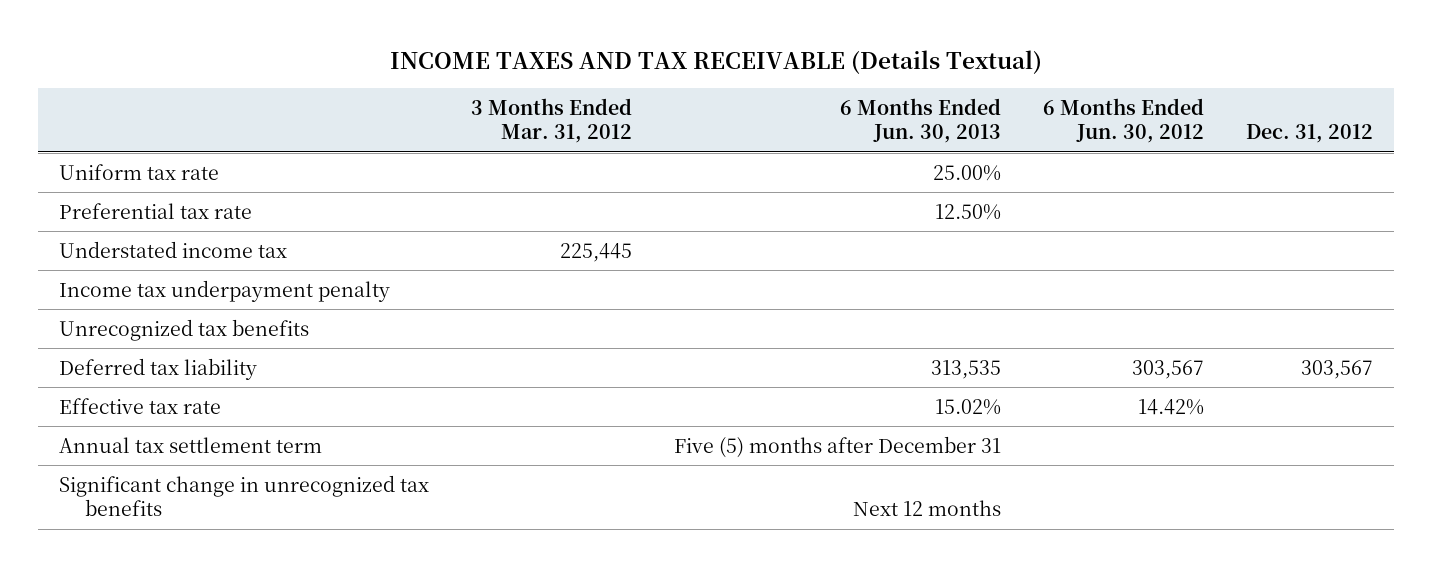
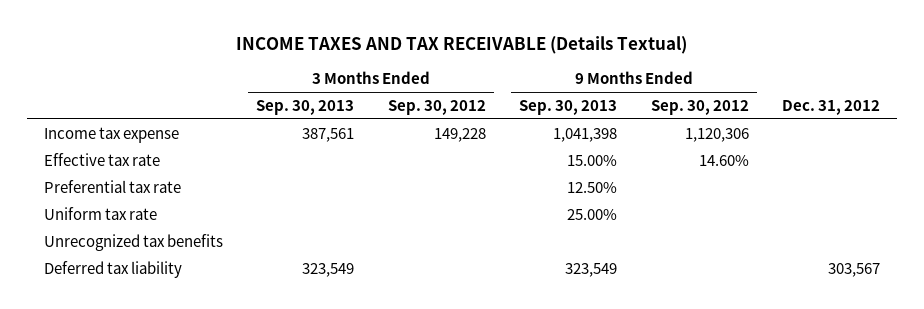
- | 3 Months Ended Mar. 31, 2012 | 6 Months Ended Jun. 30, 2013 | 6 Months Ended Jun. 30, 2012 | Dec. 31, 2012
+ | 3 Months Ended Sep. 30, 2013 | 3 Months Ended Sep. 30, 2012 | 9 Months Ended Sep. 30, 2013 | 9 Months Ended Sep. 30, 2012 | Dec. 31, 2012
+ Income tax expense | 387,561 | 149,228 | 1,041,398 | 1,120,306 |
moved up: Effective tax rate | | | 15.00% | 14.60% |
- Understated income tax | 225,445 | | |
- Income tax underpayment penalty
moved down: Uniform tax rate | | | 25.00% | |
- Annual tax settlement term | | Five (5) months after December 31 | |
- Significant change in unrecognized tax benefits | | Next 12 months | |

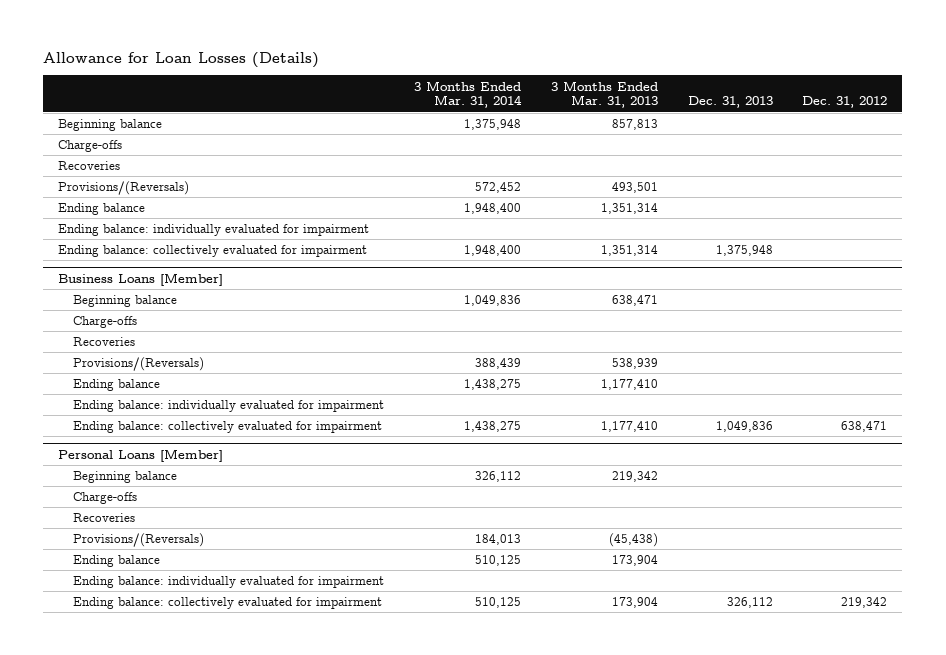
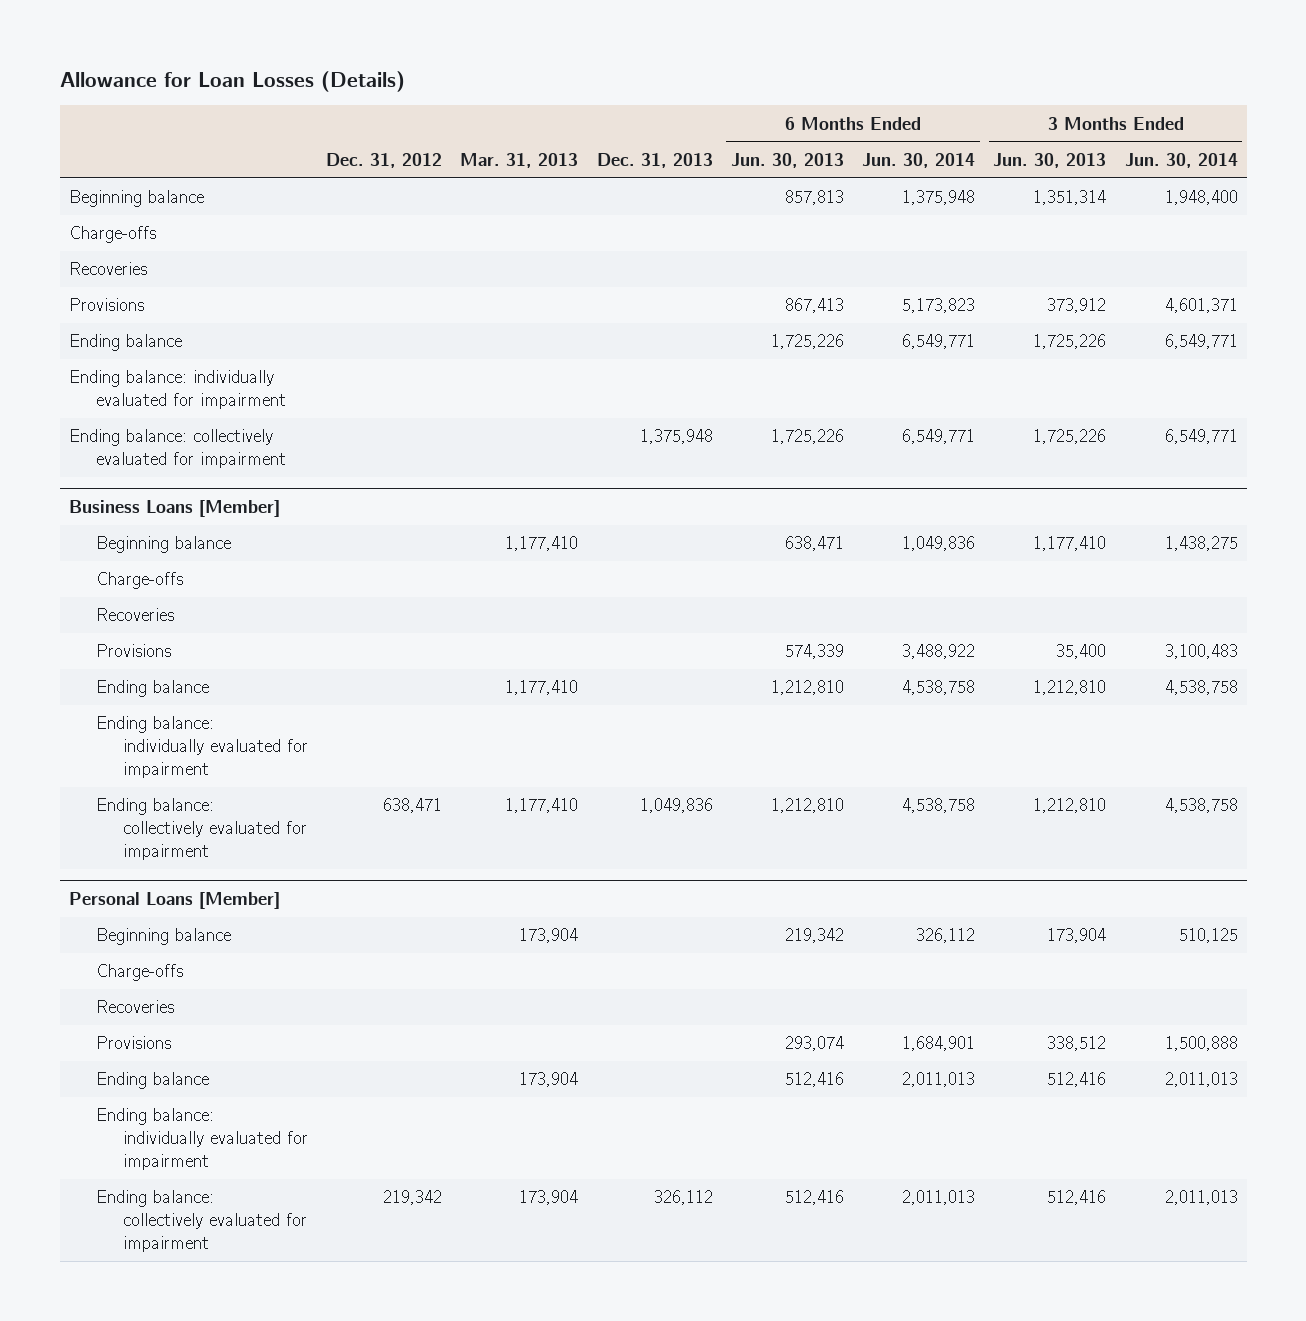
- | 3 Months Ended Mar. 31, 2014 | 3 Months Ended Mar. 31, 2013 | Dec. 31, 2013 | Dec. 31, 2012
+ | Dec. 31, 2012 | Mar. 31, 2013 | Dec. 31, 2013 | 6 Months Ended Jun. 30, 2013 | 6 Months Ended Jun. 30, 2014 | 3 Months Ended Jun. 30, 2013 | 3 Months Ended Jun. 30, 2014
- Provisions/(Reversals) | 572,452 | 493,501 | |
+ Provisions | | | | 867,413 | 5,173,823 | 373,912 | 4,601,371
@ Business Loans [Member]
- Provisions/(Reversals) | 388,439 | 538,939 | |
+ Provisions | | | | 574,339 | 3,488,922 | 35,400 | 3,100,483
@ Personal Loans [Member]
- Provisions/(Reversals) | 184,013 | (45,438) | |
+ Provisions | | | | 293,074 | 1,684,901 | 338,512 | 1,500,888

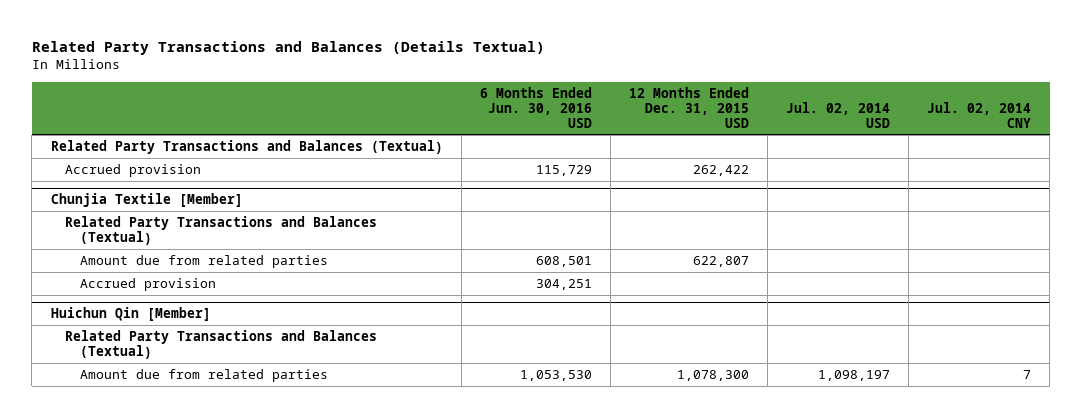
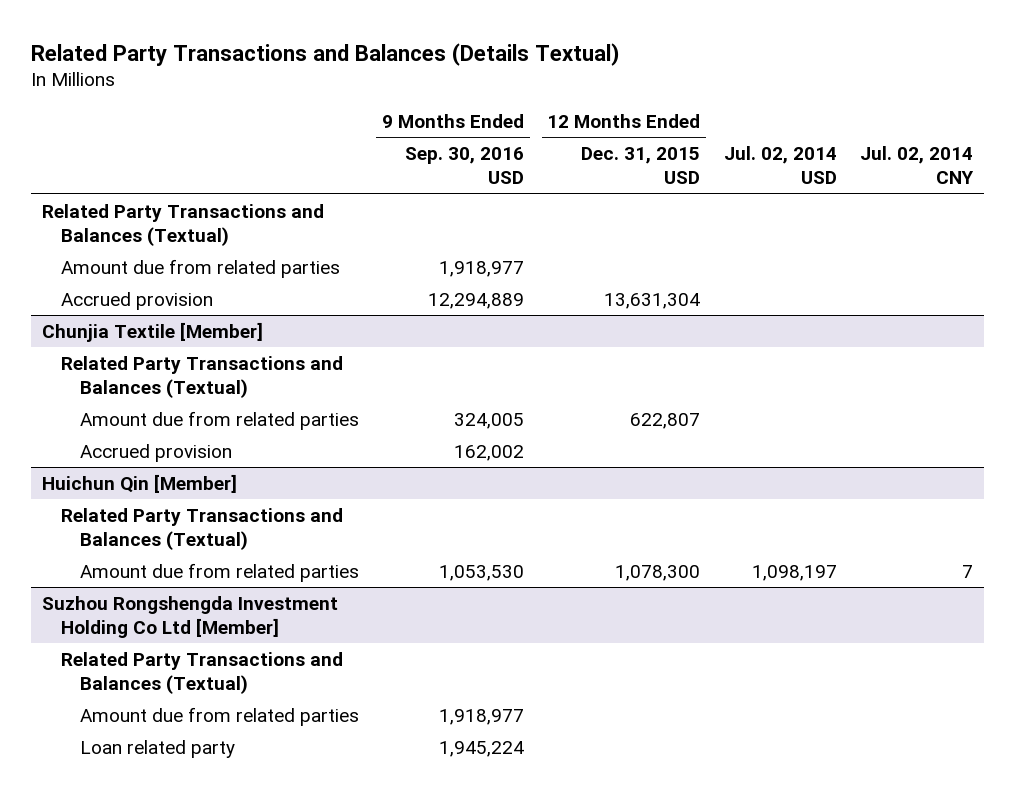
- | 6 Months Ended Jun. 30, 2016 USD | 12 Months Ended Dec. 31, 2015 USD | Jul. 02, 2014 USD | Jul. 02, 2014 CNY
+ | 9 Months Ended Sep. 30, 2016 USD | 12 Months Ended Dec. 31, 2015 USD | Jul. 02, 2014 USD | Jul. 02, 2014 CNY
- Accrued provision | 115,729 | 262,422 | |
+ Amount due from related parties | 1,918,977 | | |
+ Accrued provision | 12,294,889 | 13,631,304 | |
+ Suzhou Rongshengda Investment Holding Co Ltd [Member]
+ Related Party Transactions and Balances (Textual)
+ Amount due from related parties | 1,918,977 | | |
+ Loan related party | 1,945,224 | | |

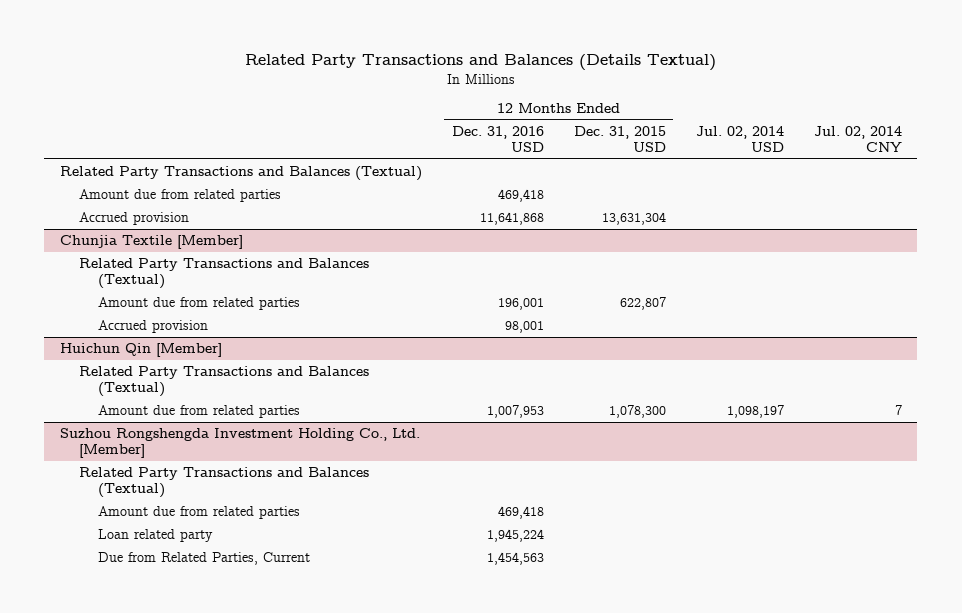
- | 9 Months Ended Sep. 30, 2016 USD | 12 Months Ended Dec. 31, 2015 USD | Jul. 02, 2014 USD | Jul. 02, 2014 CNY
+ | 12 Months Ended Dec. 31, 2016 USD | 12 Months Ended Dec. 31, 2015 USD | Jul. 02, 2014 USD | Jul. 02, 2014 CNY
- Suzhou Rongshengda Investment Holding Co Ltd [Member]
+ Suzhou Rongshengda Investment Holding Co., Ltd. [Member]
+ Due from Related Parties, Current | 1,454,563 | | |

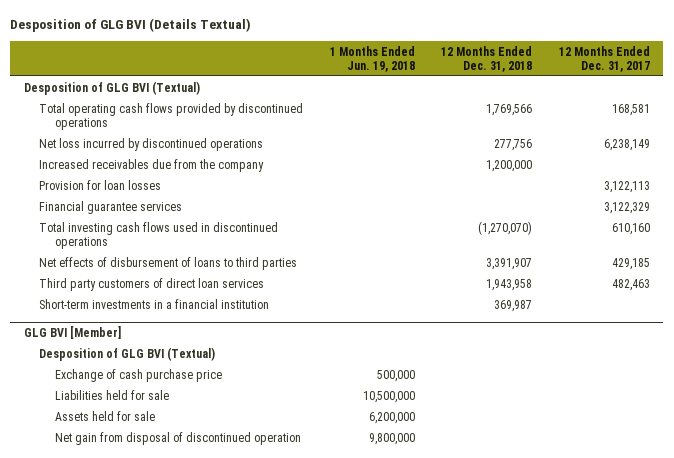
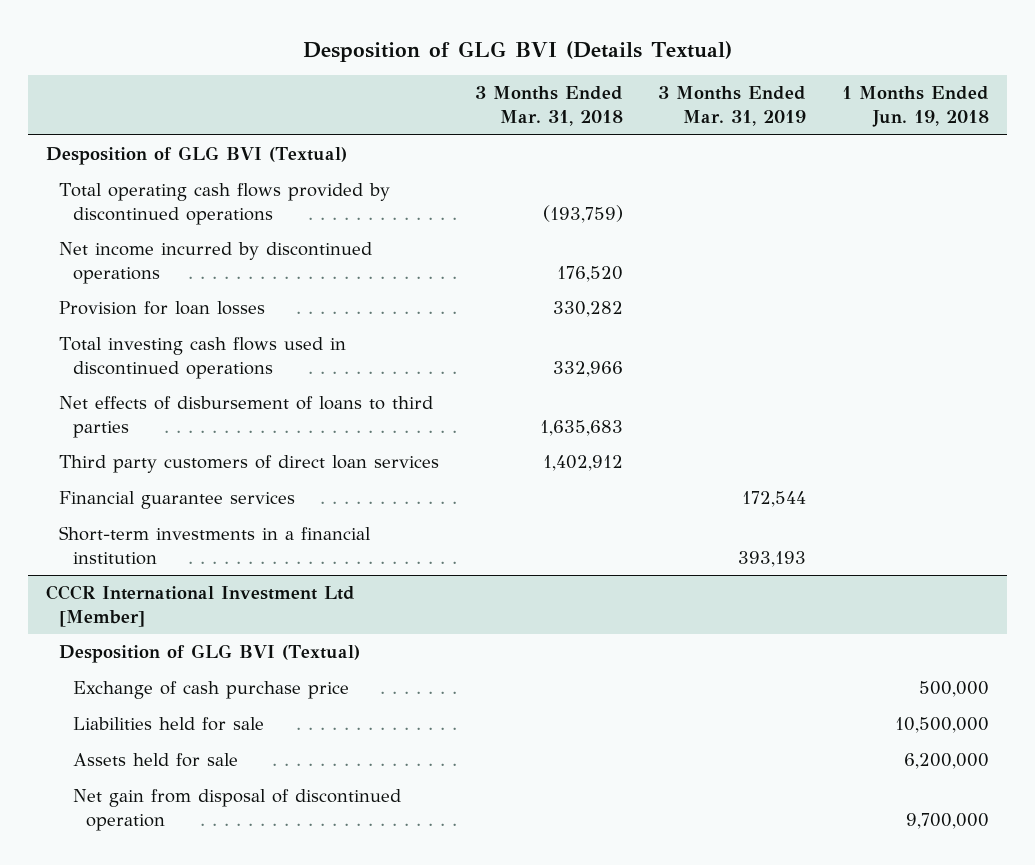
- | 1 Months Ended Jun. 19, 2018 | 12 Months Ended Dec. 31, 2018 | 12 Months Ended Dec. 31, 2017
+ | 3 Months Ended Mar. 31, 2018 | 3 Months Ended Mar. 31, 2019 | 1 Months Ended Jun. 19, 2018
- Net loss incurred by discontinued operations | | 277,756 | 6,238,149
- Increased receivables due from the company | | 1,200,000 |
+ Net income incurred by discontinued operations | 176,520 | |
moved down: Financial guarantee services | | 172,544 |
- GLG BVI [Member]
+ CCCR International Investment Ltd [Member]
- Net gain from disposal of discontinued operation | 9,800,000 | |
+ Net gain from disposal of discontinued operation | | | 9,700,000

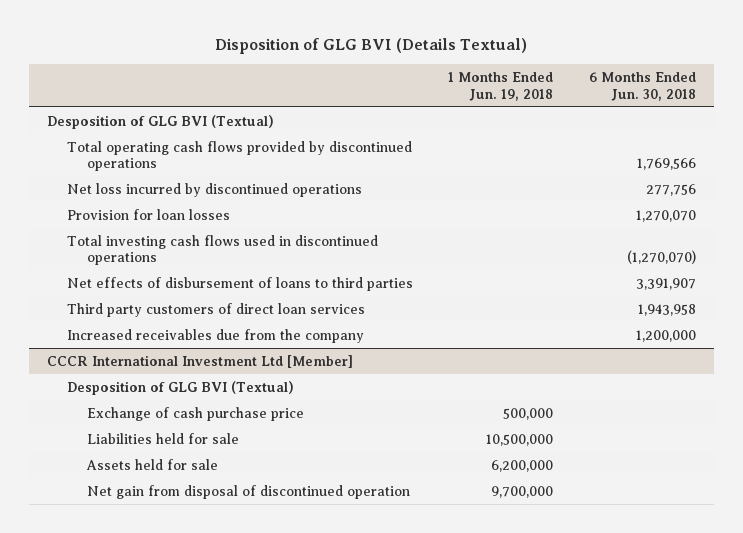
- Desposition of GLG BVI (Details Textual)
+ Disposition of GLG BVI (Details Textual)
- | 3 Months Ended Mar. 31, 2018 | 3 Months Ended Mar. 31, 2019 | 1 Months Ended Jun. 19, 2018
+ | 1 Months Ended Jun. 19, 2018 | 6 Months Ended Jun. 30, 2018
- Net income incurred by discontinued operations | 176,520 | |
+ Net loss incurred by discontinued operations | | 277,756
- Financial guarantee services | | 172,544 |
- Short-term investments in a financial institution | | 393,193 |
+ Increased receivables due from the company | | 1,200,000

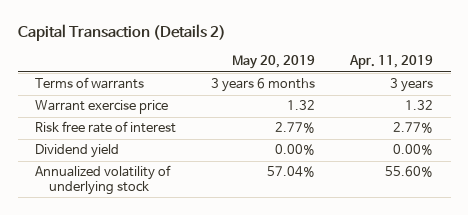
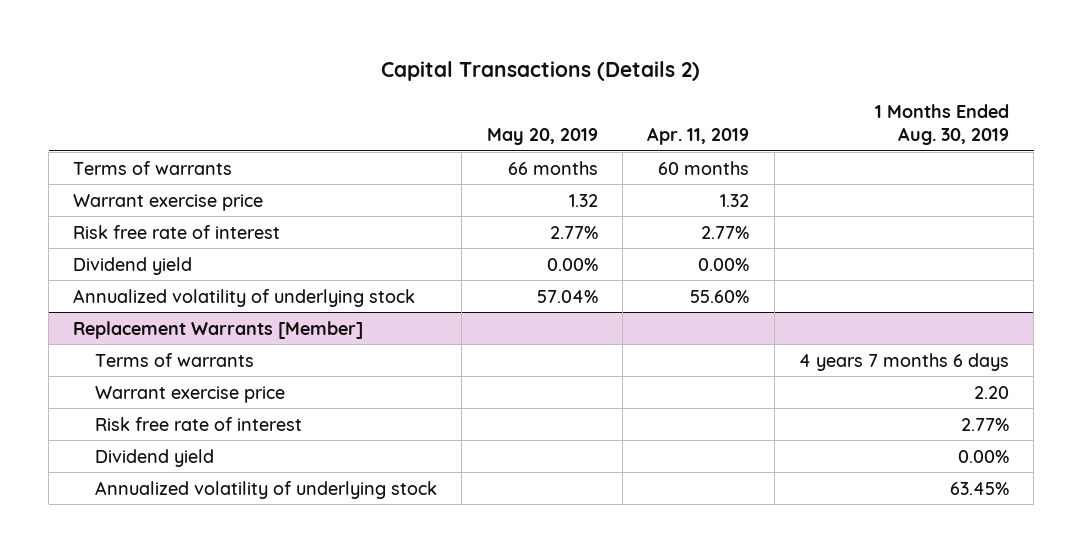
- Capital Transaction (Details 2)
+ Capital Transactions (Details 2)
- | May 20, 2019 | Apr. 11, 2019
+ | May 20, 2019 | Apr. 11, 2019 | 1 Months Ended Aug. 30, 2019
- Terms of warrants | 3 years 6 months | 3 years
+ Terms of warrants | 66 months | 60 months |
+ Replacement Warrants [Member]
+ Terms of warrants | | | 4 years 7 months 6 days
+ Warrant exercise price | | | 2.20
+ Risk free rate of interest | | | 2.77%
+ Dividend yield | | | 0.00%
+ Annualized volatility of underlying stock | | | 63.45%

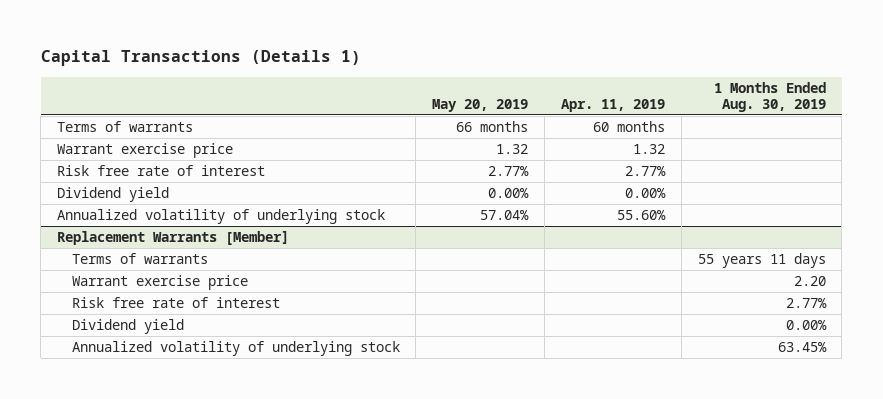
- Capital Transactions (Details 2)
+ Capital Transactions (Details 1)
@ Replacement Warrants [Member]
- Terms of warrants | | | 4 years 7 months 6 days
+ Terms of warrants | | | 55 years 11 days

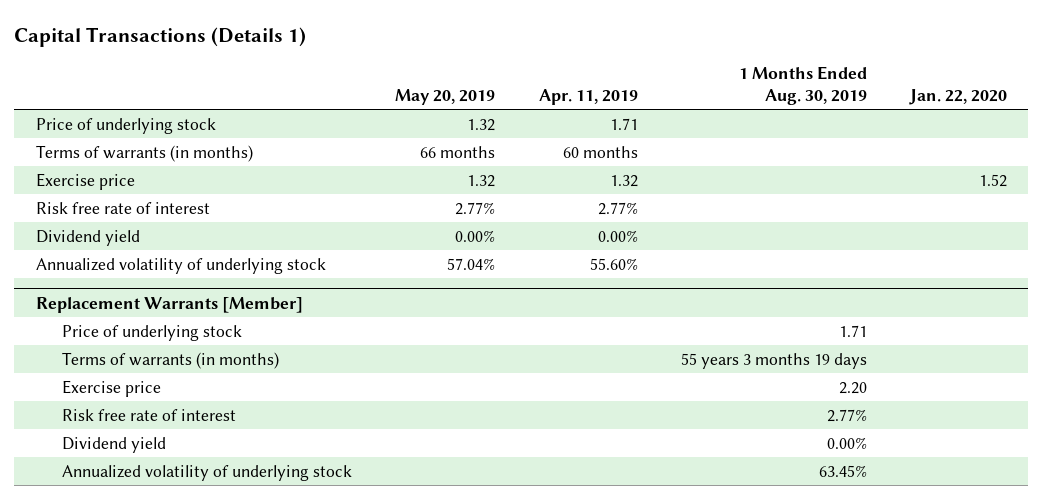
- | May 20, 2019 | Apr. 11, 2019 | 1 Months Ended Aug. 30, 2019
+ | May 20, 2019 | Apr. 11, 2019 | 1 Months Ended Aug. 30, 2019 | Jan. 22, 2020
- Terms of warrants | 66 months | 60 months |
- Warrant exercise price | 1.32 | 1.32 |
+ Price of underlying stock | 1.32 | 1.71 | |
+ Terms of warrants (in months) | 66 months | 60 months | |
+ Exercise price | 1.32 | 1.32 | | 1.52
@ Replacement Warrants [Member]
- Terms of warrants | | | 55 years 11 days
- Warrant exercise price | | | 2.20
+ Price of underlying stock | | | 1.71 |
+ Terms of warrants (in months) | | | 55 years 3 months 19 days |
+ Exercise price | | | 2.20 |

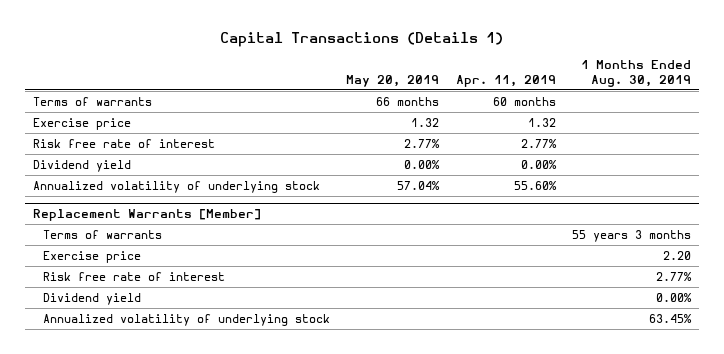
- | May 20, 2019 | Apr. 11, 2019 | 1 Months Ended Aug. 30, 2019 | Jan. 22, 2020
+ | May 20, 2019 | Apr. 11, 2019 | 1 Months Ended Aug. 30, 2019
- Price of underlying stock | 1.32 | 1.71 | |
- Terms of warrants (in months) | 66 months | 60 months | |
+ Terms of warrants | 66 months | 60 months |
@ Replacement Warrants [Member]
- Price of underlying stock | | | 1.71 |
- Terms of warrants (in months) | | | 55 years 3 months 19 days |
+ Terms of warrants | | | 55 years 3 months

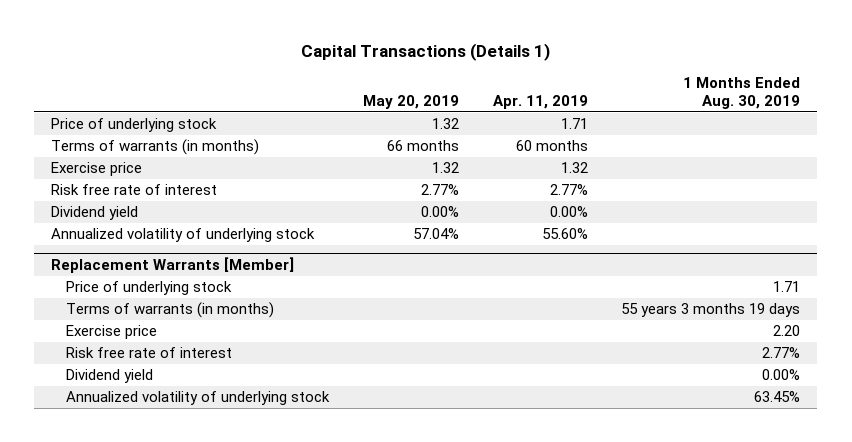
- Terms of warrants | 66 months | 60 months |
+ Price of underlying stock | 1.32 | 1.71 |
+ Terms of warrants (in months) | 66 months | 60 months |
@ Replacement Warrants [Member]
- Terms of warrants | | | 55 years 3 months
+ Price of underlying stock | | | 1.71
+ Terms of warrants (in months) | | | 55 years 3 months 19 days

